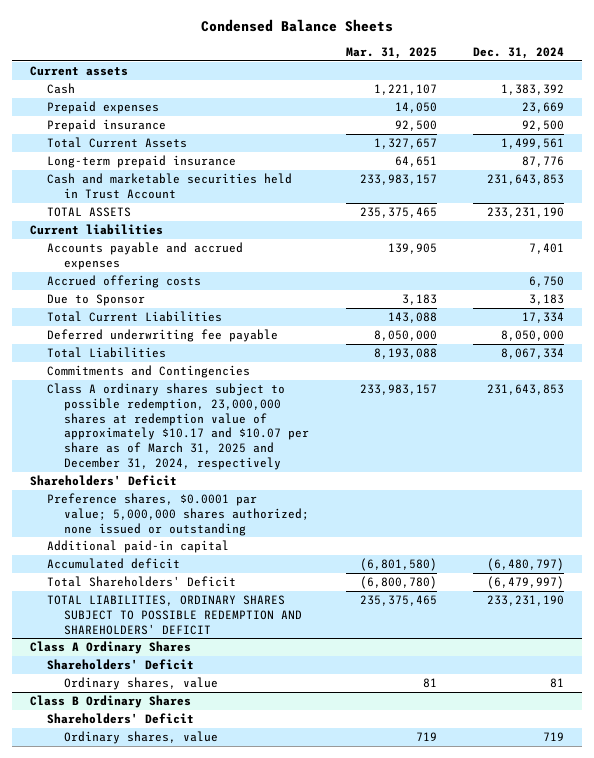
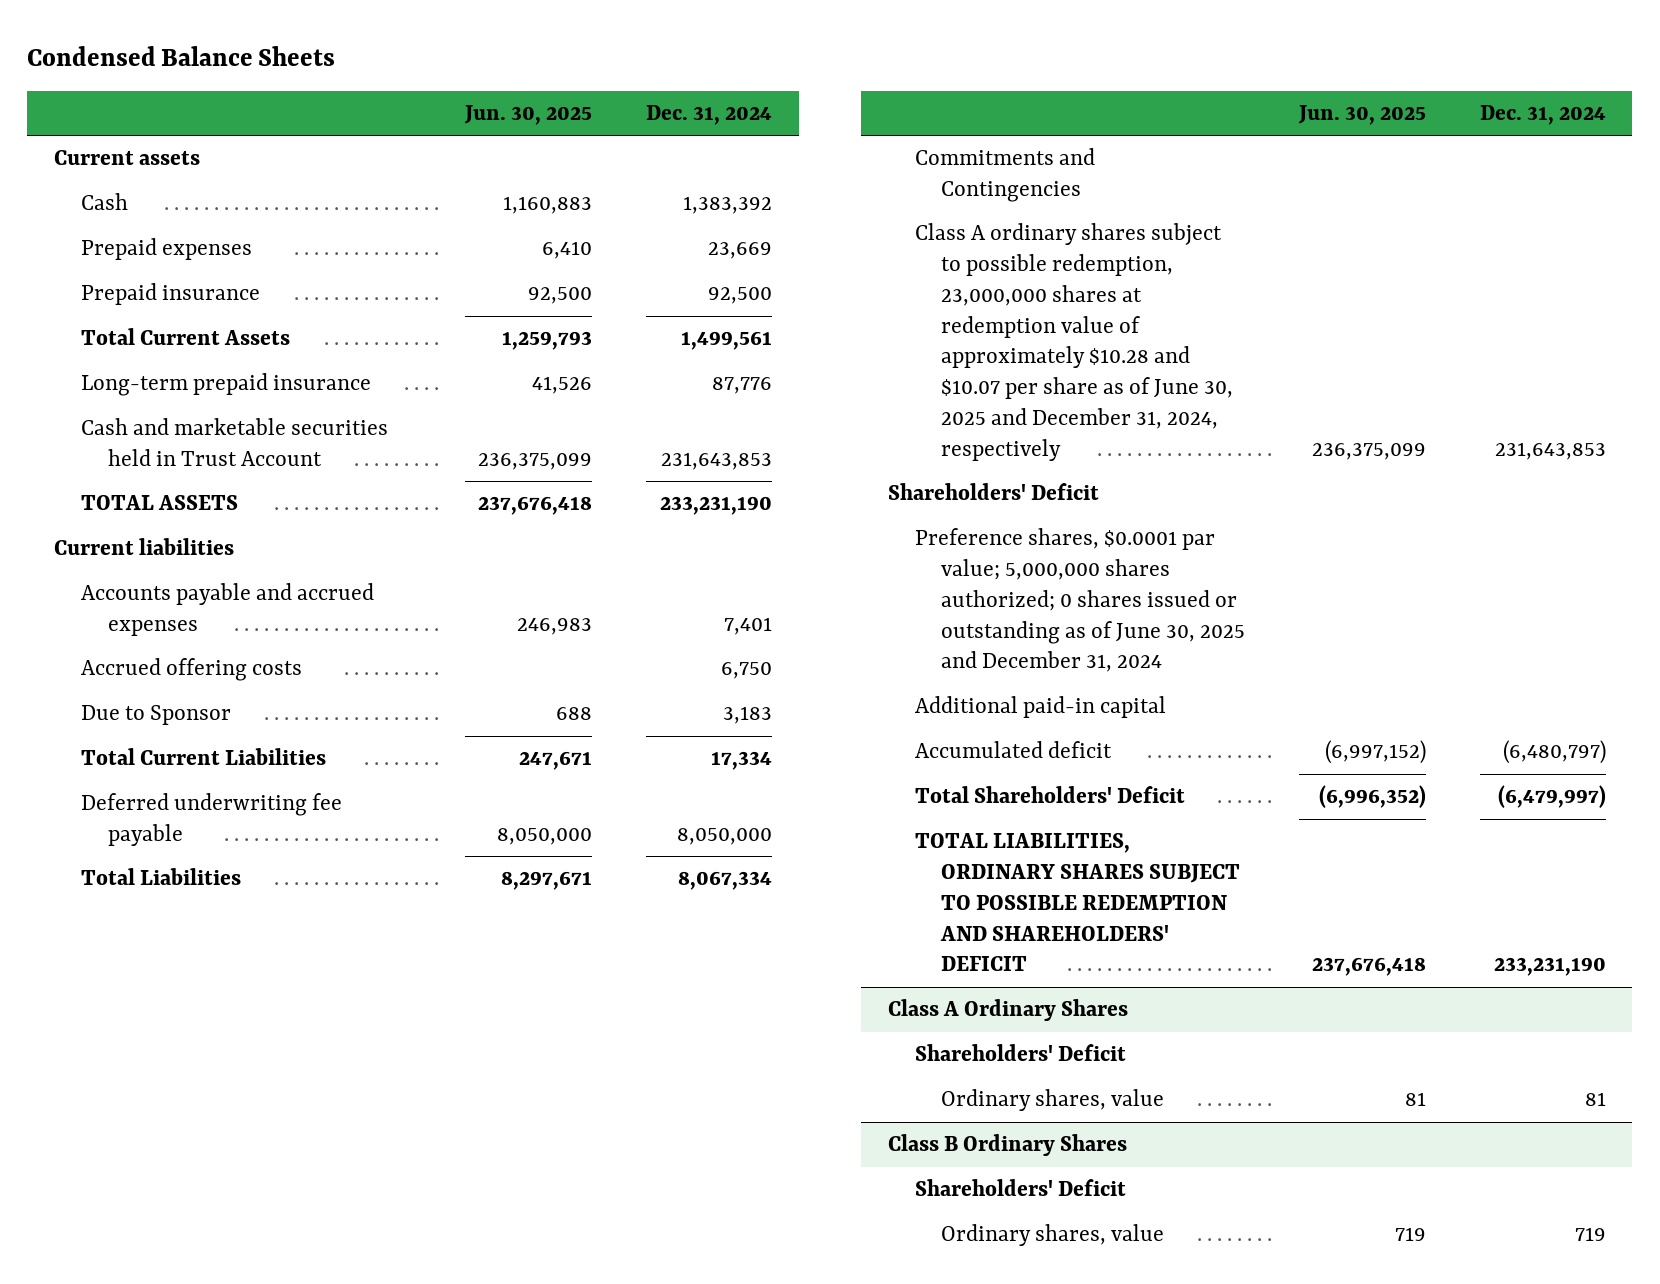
- | Mar. 31, 2025 | Dec. 31, 2024
+ | Jun. 30, 2025 | Dec. 31, 2024
- Class A ordinary shares subject to possible redemption, 23,000,000 shares at redemption value of approximately $10.17 and $10.07 per share as of March 31, 2025 and December 31, 2024, respectively | 233,983,157 | 231,643,853
+ Class A ordinary shares subject to possible redemption, 23,000,000 shares at redemption value of approximately $10.28 and $10.07 per share as of June 30, 2025 and December 31, 2024, respectively | 236,375,099 | 231,643,853
- Preference shares, $0.0001 par value; 5,000,000 shares authorized; none issued or outstanding
+ Preference shares, $0.0001 par value; 5,000,000 shares authorized; 0 shares issued or outstanding as of June 30, 2025 and December 31, 2024

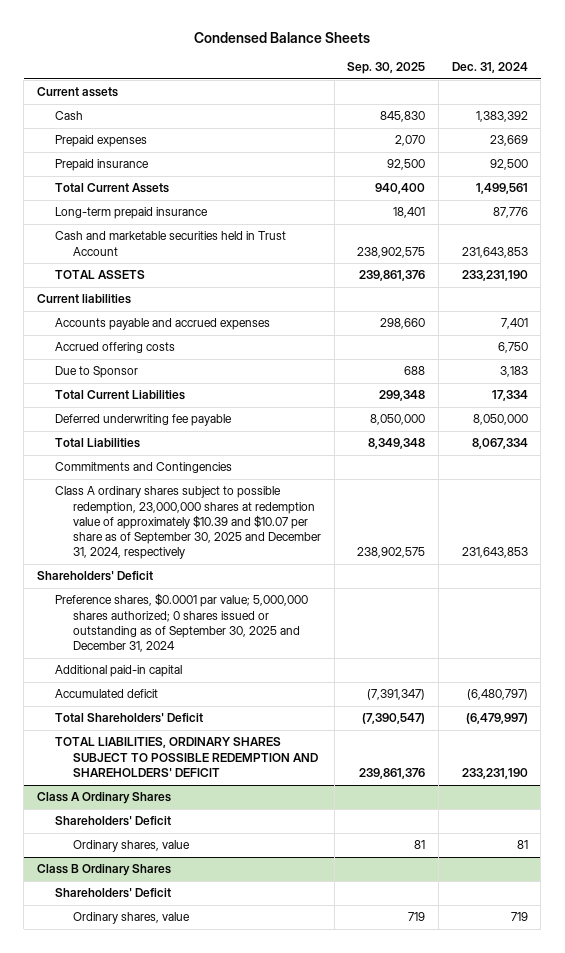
- | Jun. 30, 2025 | Dec. 31, 2024
+ | Sep. 30, 2025 | Dec. 31, 2024
- Class A ordinary shares subject to possible redemption, 23,000,000 shares at redemption value of approximately $10.28 and $10.07 per share as of June 30, 2025 and December 31, 2024, respectively | 236,375,099 | 231,643,853
+ Class A ordinary shares subject to possible redemption, 23,000,000 shares at redemption value of approximately $10.39 and $10.07 per share as of September 30, 2025 and December 31, 2024, respectively | 238,902,575 | 231,643,853
- Preference shares, $0.0001 par value; 5,000,000 shares authorized; 0 shares issued or outstanding as of June 30, 2025 and December 31, 2024
+ Preference shares, $0.0001 par value; 5,000,000 shares authorized; 0 shares issued or outstanding as of September 30, 2025 and December 31, 2024

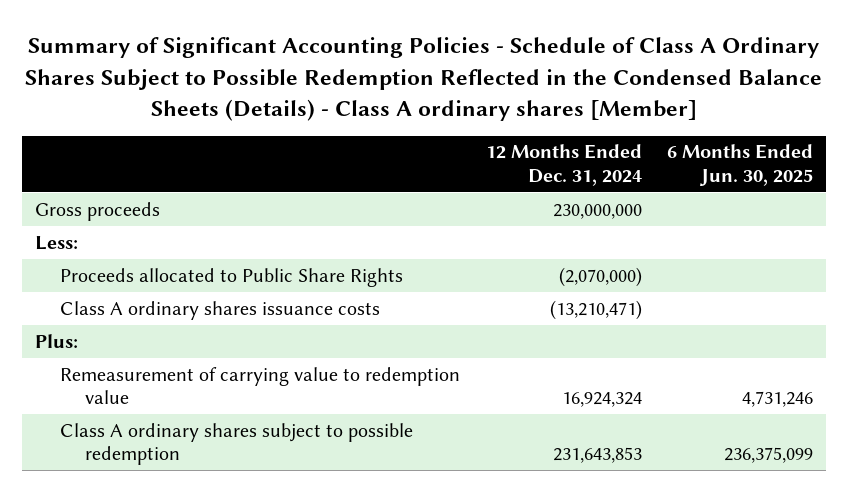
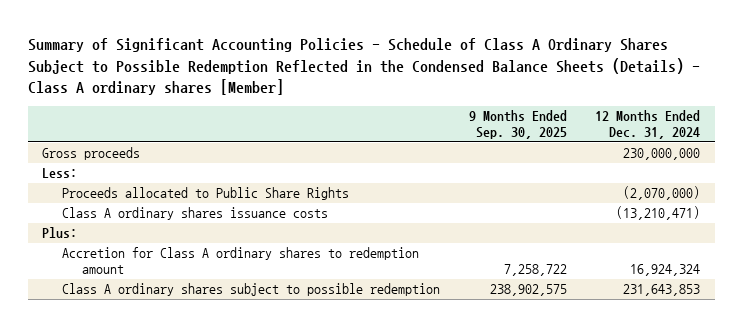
- | 12 Months Ended Dec. 31, 2024 | 6 Months Ended Jun. 30, 2025
+ | 9 Months Ended Sep. 30, 2025 | 12 Months Ended Dec. 31, 2024
- Remeasurement of carrying value to redemption value | 16,924,324 | 4,731,246
+ Accretion for Class A ordinary shares to redemption amount | 7,258,722 | 16,924,324

